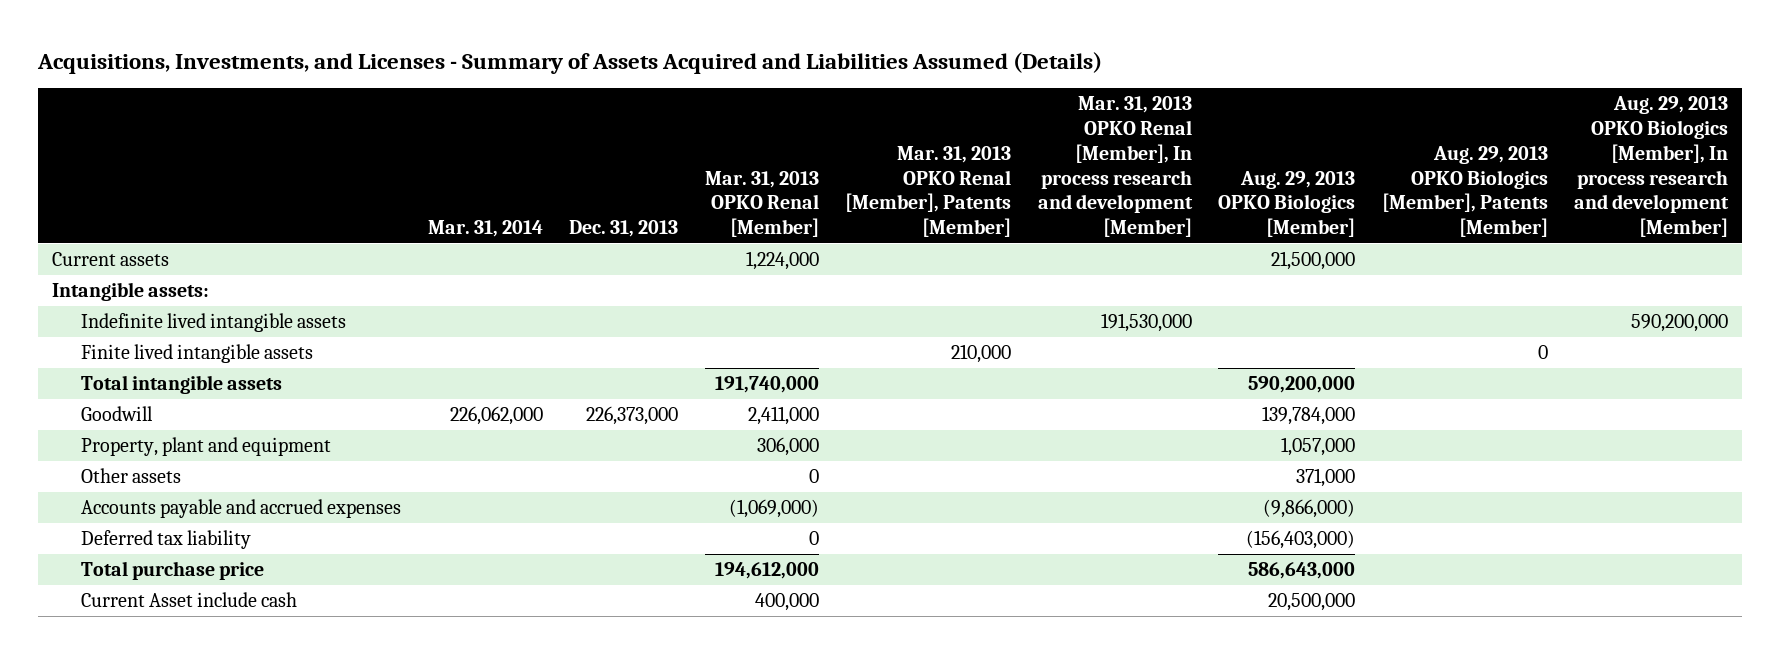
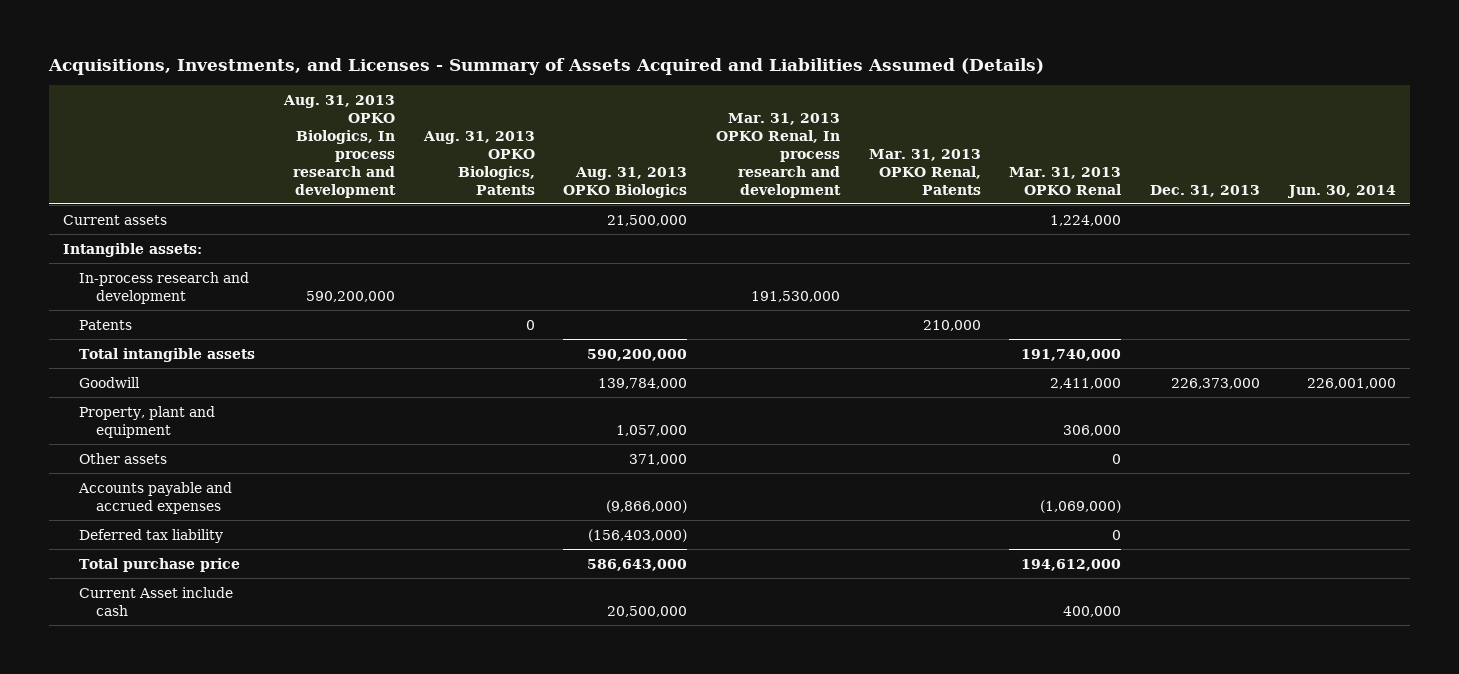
- | Mar. 31, 2014 | Dec. 31, 2013 | Mar. 31, 2013 OPKO Renal [Member] | Mar. 31, 2013 OPKO Renal [Member], Patents [Member] | Mar. 31, 2013 OPKO Renal [Member], In process research and development [Member] | Aug. 29, 2013 OPKO Biologics [Member] | Aug. 29, 2013 OPKO Biologics [Member], Patents [Member] | Aug. 29, 2013 OPKO Biologics [Member], In process research and development [Member]
+ | Aug. 31, 2013 OPKO Biologics, In process research and development | Aug. 31, 2013 OPKO Biologics, Patents | Aug. 31, 2013 OPKO Biologics | Mar. 31, 2013 OPKO Renal, In process research and development | Mar. 31, 2013 OPKO Renal, Patents | Mar. 31, 2013 OPKO Renal | Dec. 31, 2013 | Jun. 30, 2014
- Indefinite lived intangible assets | | | | | 191,530,000 | | | 590,200,000
- Finite lived intangible assets | | | | 210,000 | | | 0 |
+ In-process research and development | 590,200,000 | | | 191,530,000 | | | |
+ Patents | | 0 | | | 210,000 | | |

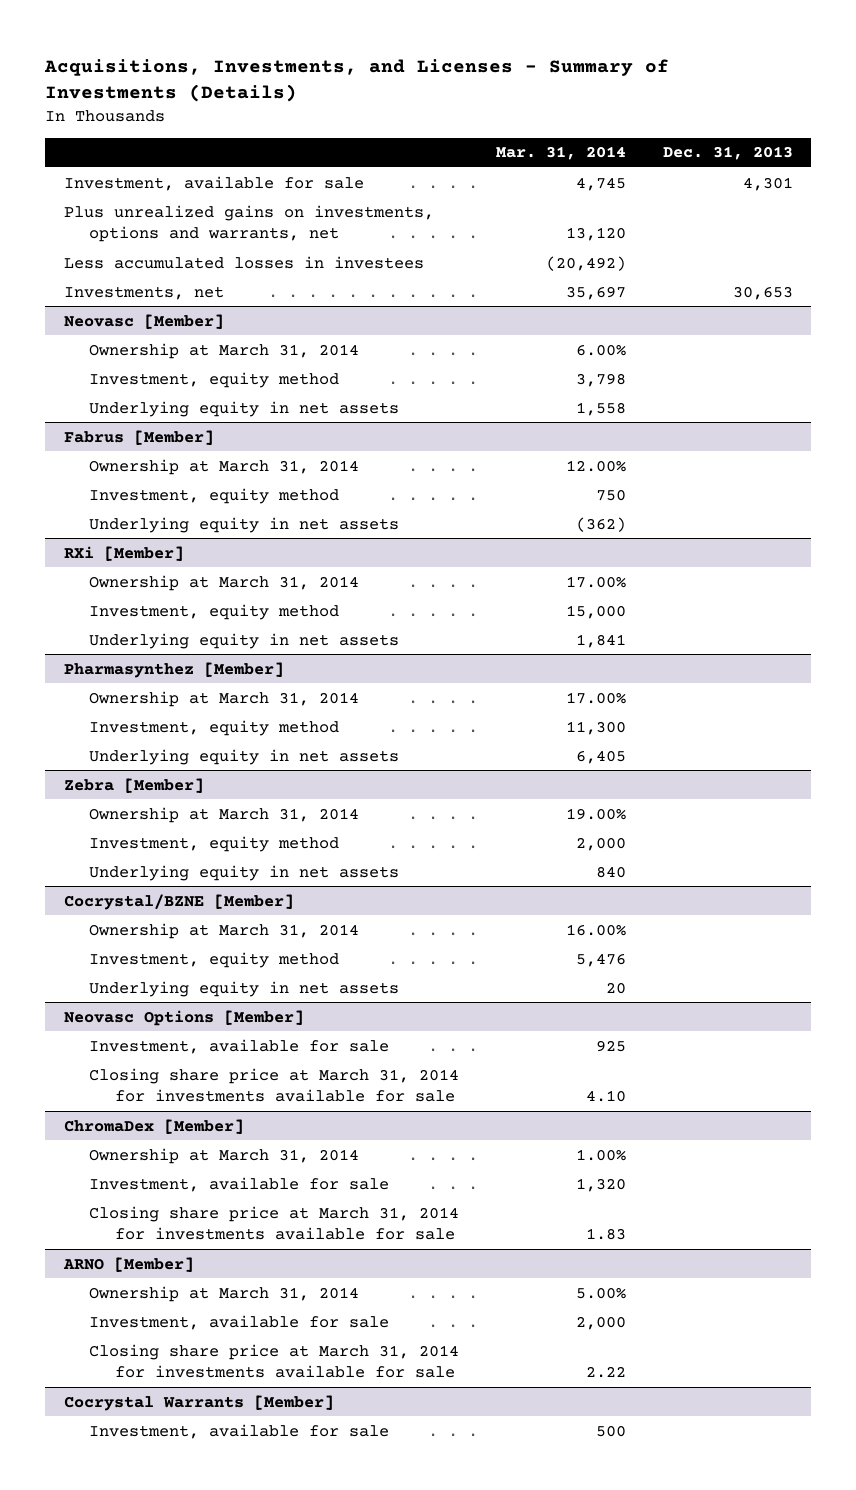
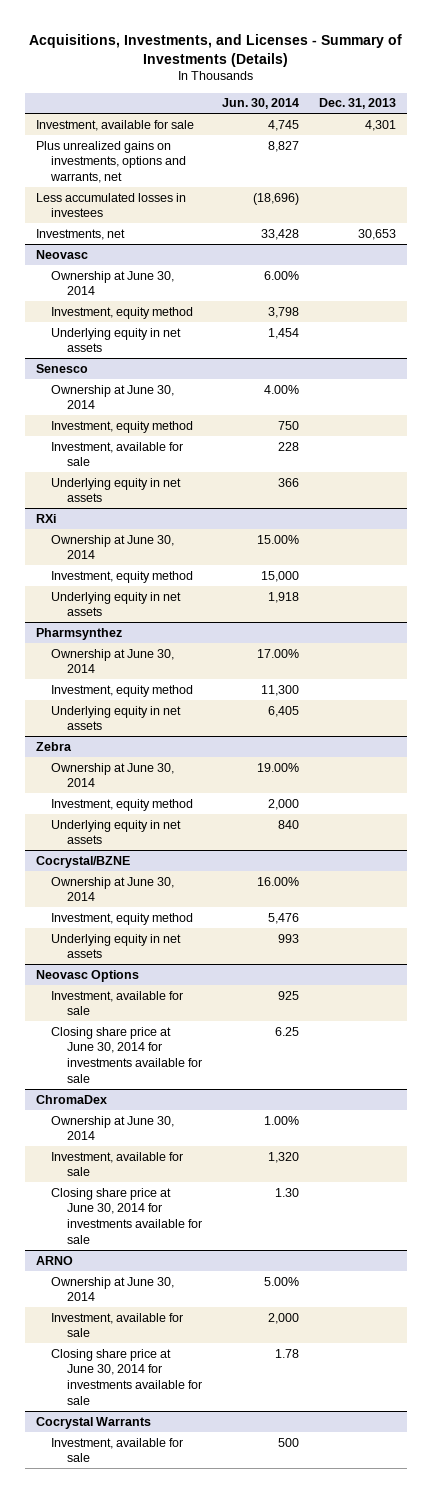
- | Mar. 31, 2014 | Dec. 31, 2013
+ | Jun. 30, 2014 | Dec. 31, 2013
- Neovasc [Member]
- Ownership at March 31, 2014 | 6.00% |
+ Neovasc
+ Ownership at June 30, 2014 | 6.00% |
- Fabrus [Member]
- Ownership at March 31, 2014 | 12.00% |
- Investment, equity method | 750 |
- Underlying equity in net assets | (362) |
- RXi [Member]
- Ownership at March 31, 2014 | 17.00% |
+ Senesco
+ Ownership at June 30, 2014 | 4.00% |
+ Investment, equity method | 750 |
+ Investment, available for sale | 228 |
+ Underlying equity in net assets | 366 |
+ RXi
+ Ownership at June 30, 2014 | 15.00% |
- Pharmasynthez [Member]
- Ownership at March 31, 2014 | 17.00% |
- Investment, equity method | 11,300 |
- Underlying equity in net assets | 6,405 |
- Zebra [Member]
- Ownership at March 31, 2014 | 19.00% |
+ Pharmsynthez
+ Ownership at June 30, 2014 | 17.00% |
+ Investment, equity method | 11,300 |
+ Underlying equity in net assets | 6,405 |
+ Zebra
+ Ownership at June 30, 2014 | 19.00% |
- Cocrystal/BZNE [Member]
- Ownership at March 31, 2014 | 16.00% |
+ Cocrystal/BZNE
+ Ownership at June 30, 2014 | 16.00% |
- Neovasc Options [Member]
+ Neovasc Options
- Closing share price at March 31, 2014 for investments available for sale | 4.10 |
- ChromaDex [Member]
- Ownership at March 31, 2014 | 1.00% |
+ Closing share price at June 30, 2014 for investments available for sale | 6.25 |
+ ChromaDex
+ Ownership at June 30, 2014 | 1.00% |
- Closing share price at March 31, 2014 for investments available for sale | 1.83 |
- ARNO [Member]
- Ownership at March 31, 2014 | 5.00% |
+ Closing share price at June 30, 2014 for investments available for sale | 1.30 |
+ ARNO
+ Ownership at June 30, 2014 | 5.00% |
- Closing share price at March 31, 2014 for investments available for sale | 2.22 |
- Cocrystal Warrants [Member]
+ Closing share price at June 30, 2014 for investments available for sale | 1.78 |
+ Cocrystal Warrants

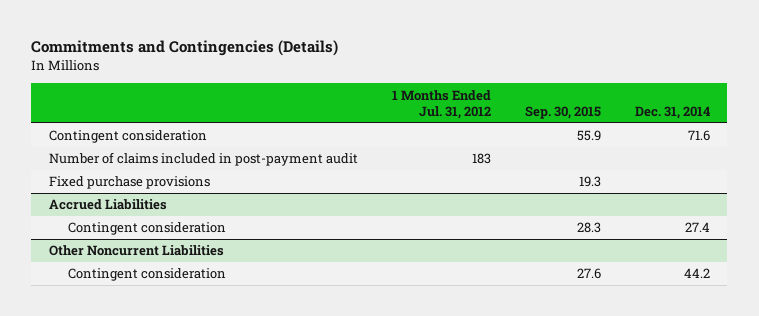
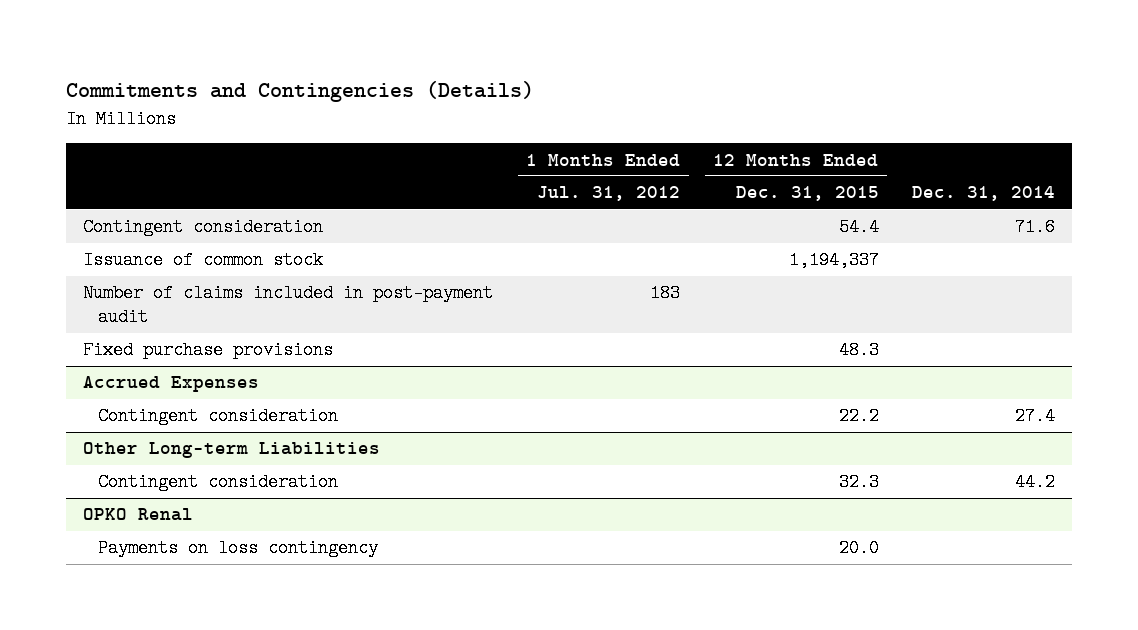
- | 1 Months Ended Jul. 31, 2012 | Sep. 30, 2015 | Dec. 31, 2014
+ | 1 Months Ended Jul. 31, 2012 | 12 Months Ended Dec. 31, 2015 | Dec. 31, 2014
+ Issuance of common stock | | 1,194,337 |
- Accrued Liabilities
+ Accrued Expenses
- Other Noncurrent Liabilities
+ Other Long-term Liabilities
+ OPKO Renal
+ Payments on loss contingency | | 20.0 |

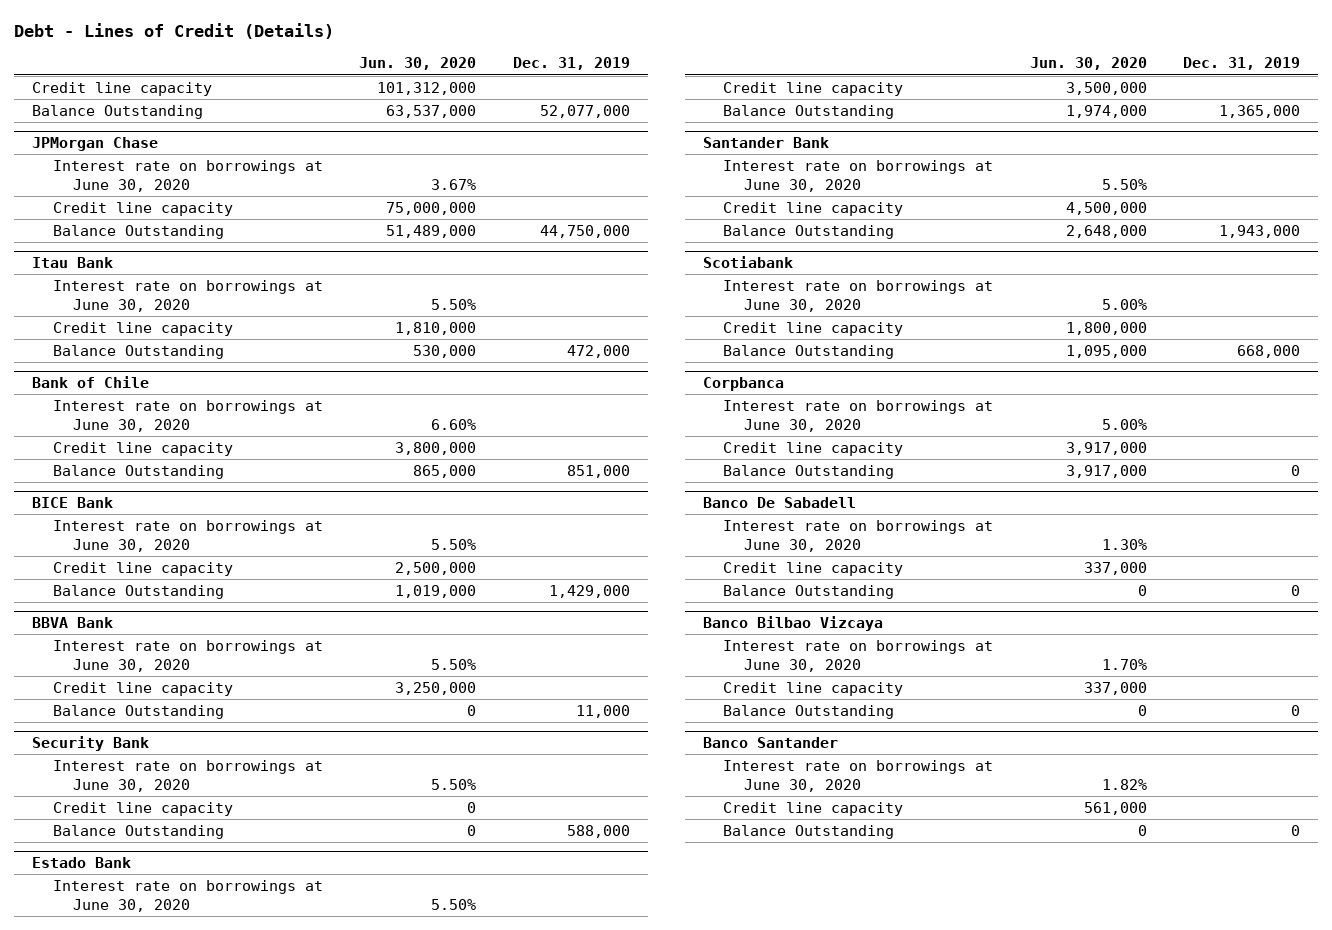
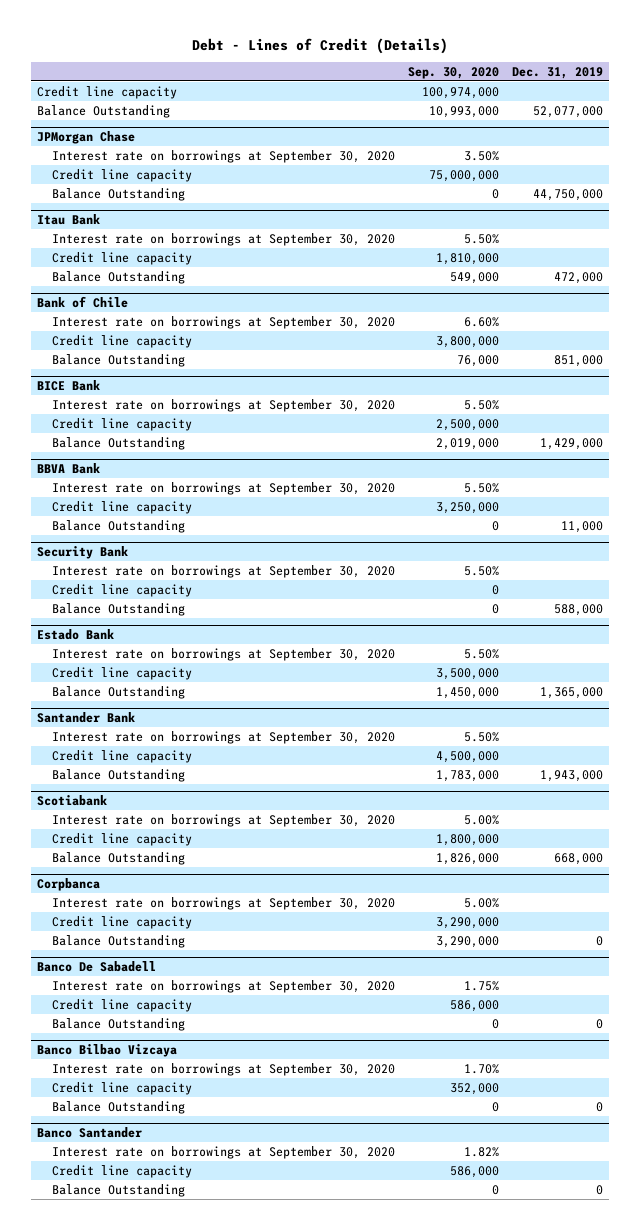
- | Jun. 30, 2020 | Dec. 31, 2019
+ | Sep. 30, 2020 | Dec. 31, 2019
@ JPMorgan Chase
- Interest rate on borrowings at June 30, 2020 | 3.67% |
+ Interest rate on borrowings at September 30, 2020 | 3.50% |
@ Itau Bank
- Interest rate on borrowings at June 30, 2020 | 5.50% |
+ Interest rate on borrowings at September 30, 2020 | 5.50% |
@ Bank of Chile
- Interest rate on borrowings at June 30, 2020 | 6.60% |
+ Interest rate on borrowings at September 30, 2020 | 6.60% |
@ BICE Bank
- Interest rate on borrowings at June 30, 2020 | 5.50% |
+ Interest rate on borrowings at September 30, 2020 | 5.50% |
@ BBVA Bank
- Interest rate on borrowings at June 30, 2020 | 5.50% |
+ Interest rate on borrowings at September 30, 2020 | 5.50% |
@ Security Bank
- Interest rate on borrowings at June 30, 2020 | 5.50% |
+ Interest rate on borrowings at September 30, 2020 | 5.50% |
@ Estado Bank
- Interest rate on borrowings at June 30, 2020 | 5.50% |
+ Interest rate on borrowings at September 30, 2020 | 5.50% |
@ Santander Bank
- Interest rate on borrowings at June 30, 2020 | 5.50% |
+ Interest rate on borrowings at September 30, 2020 | 5.50% |
@ Scotiabank
- Interest rate on borrowings at June 30, 2020 | 5.00% |
+ Interest rate on borrowings at September 30, 2020 | 5.00% |
@ Corpbanca
- Interest rate on borrowings at June 30, 2020 | 5.00% |
+ Interest rate on borrowings at September 30, 2020 | 5.00% |
@ Banco De Sabadell
- Interest rate on borrowings at June 30, 2020 | 1.30% |
+ Interest rate on borrowings at September 30, 2020 | 1.75% |
@ Banco Bilbao Vizcaya
- Interest rate on borrowings at June 30, 2020 | 1.70% |
+ Interest rate on borrowings at September 30, 2020 | 1.70% |
@ Banco Santander
- Interest rate on borrowings at June 30, 2020 | 1.82% |
+ Interest rate on borrowings at September 30, 2020 | 1.82% |

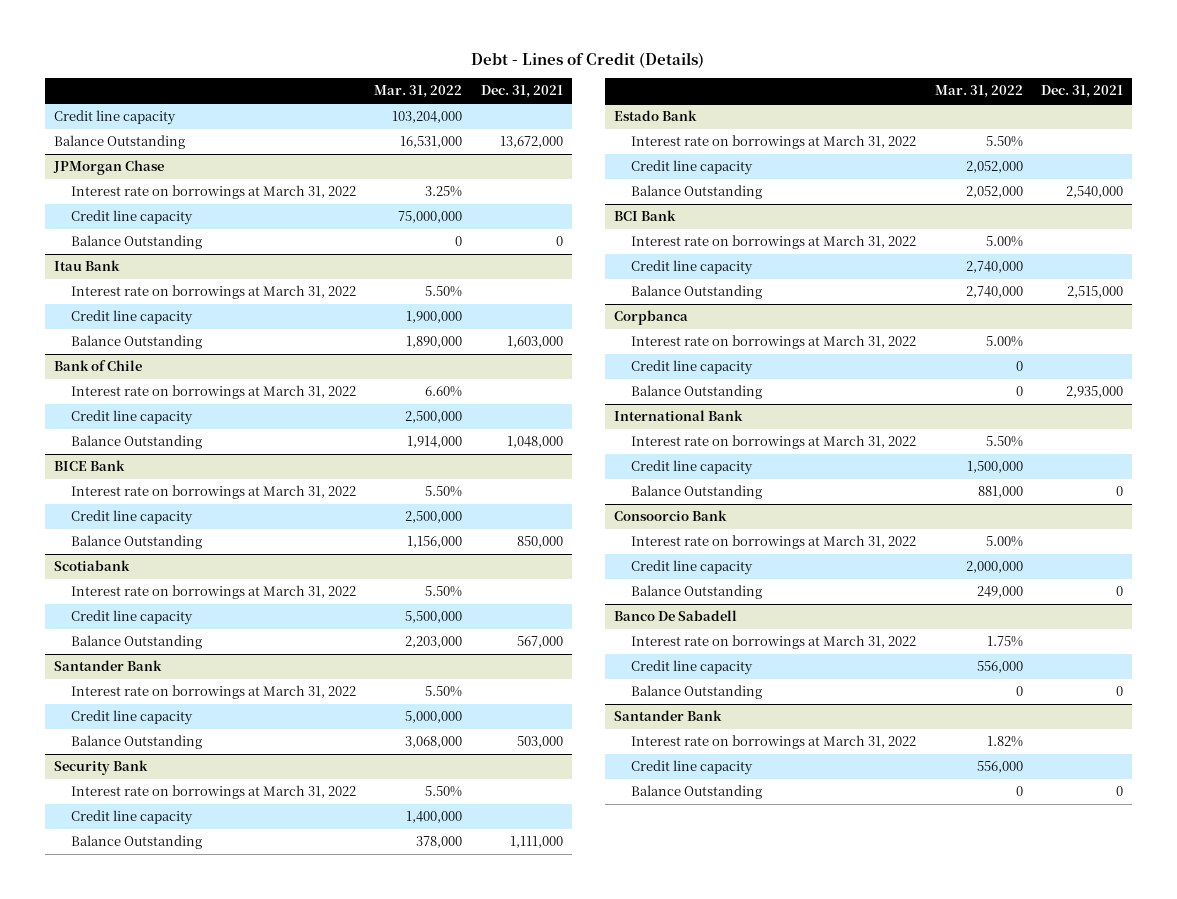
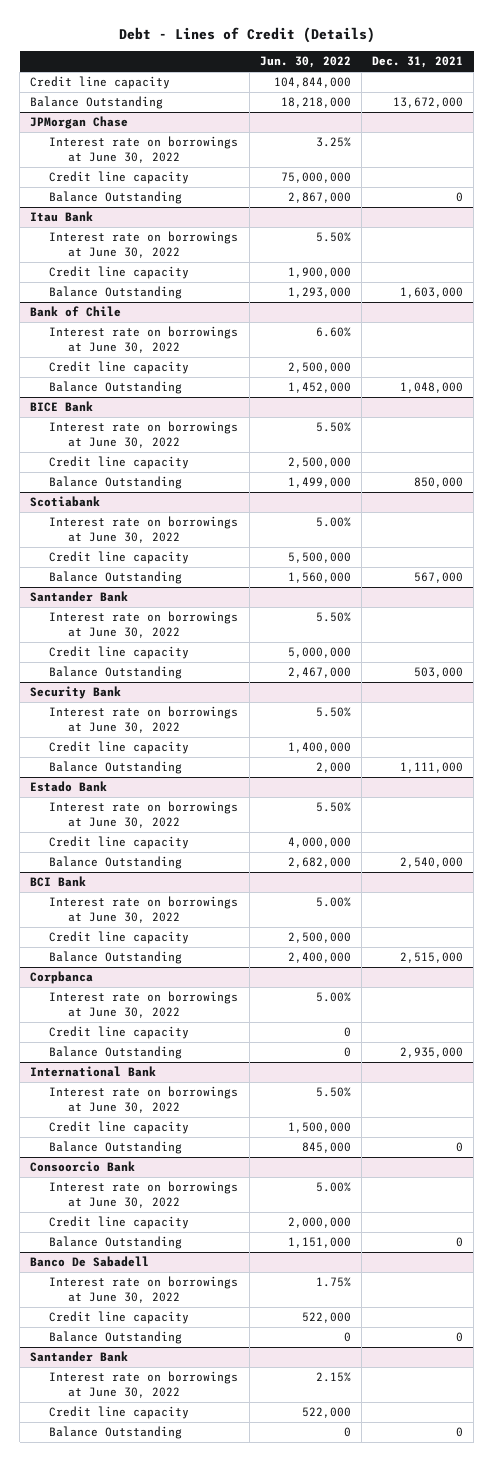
- | Mar. 31, 2022 | Dec. 31, 2021
+ | Jun. 30, 2022 | Dec. 31, 2021
@ JPMorgan Chase
- Interest rate on borrowings at March 31, 2022 | 3.25% |
+ Interest rate on borrowings at June 30, 2022 | 3.25% |
@ Itau Bank
- Interest rate on borrowings at March 31, 2022 | 5.50% |
+ Interest rate on borrowings at June 30, 2022 | 5.50% |
@ Bank of Chile
- Interest rate on borrowings at March 31, 2022 | 6.60% |
+ Interest rate on borrowings at June 30, 2022 | 6.60% |
@ BICE Bank
- Interest rate on borrowings at March 31, 2022 | 5.50% |
+ Interest rate on borrowings at June 30, 2022 | 5.50% |
@ Scotiabank
- Interest rate on borrowings at March 31, 2022 | 5.50% |
+ Interest rate on borrowings at June 30, 2022 | 5.00% |
@ Santander Bank
- Interest rate on borrowings at March 31, 2022 | 5.50% |
+ Interest rate on borrowings at June 30, 2022 | 5.50% |
@ Security Bank
- Interest rate on borrowings at March 31, 2022 | 5.50% |
+ Interest rate on borrowings at June 30, 2022 | 5.50% |
@ Estado Bank
- Interest rate on borrowings at March 31, 2022 | 5.50% |
+ Interest rate on borrowings at June 30, 2022 | 5.50% |
@ BCI Bank
- Interest rate on borrowings at March 31, 2022 | 5.00% |
+ Interest rate on borrowings at June 30, 2022 | 5.00% |
@ Corpbanca
- Interest rate on borrowings at March 31, 2022 | 5.00% |
+ Interest rate on borrowings at June 30, 2022 | 5.00% |
@ International Bank
- Interest rate on borrowings at March 31, 2022 | 5.50% |
+ Interest rate on borrowings at June 30, 2022 | 5.50% |
@ Consoorcio Bank
- Interest rate on borrowings at March 31, 2022 | 5.00% |
+ Interest rate on borrowings at June 30, 2022 | 5.00% |
@ Banco De Sabadell
- Interest rate on borrowings at March 31, 2022 | 1.75% |
+ Interest rate on borrowings at June 30, 2022 | 1.75% |
@ Santander Bank
- Interest rate on borrowings at March 31, 2022 | 1.82% |
+ Interest rate on borrowings at June 30, 2022 | 2.15% |

